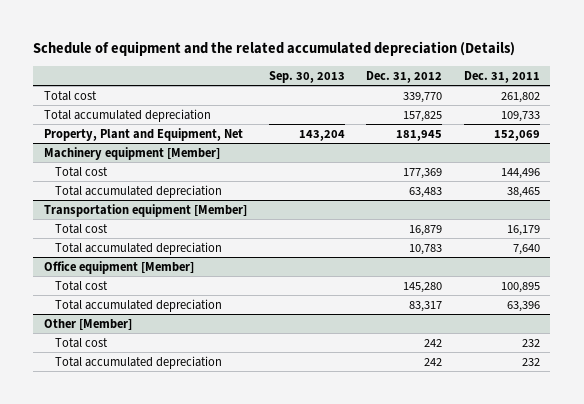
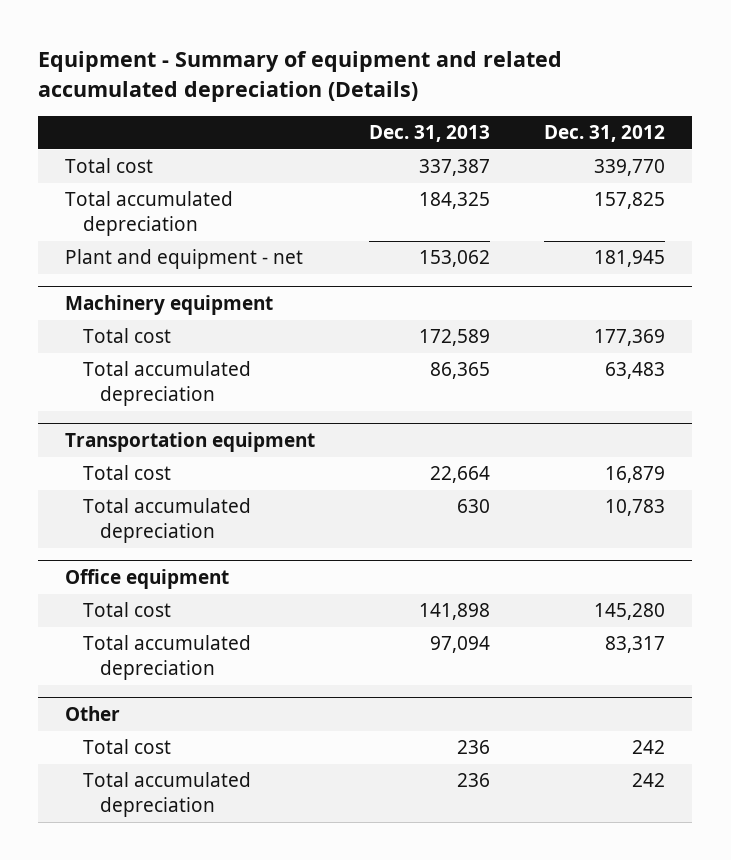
- Schedule of equipment and the related accumulated depreciation (Details)
+ Equipment - Summary of equipment and related accumulated depreciation (Details)
- | Sep. 30, 2013 | Dec. 31, 2012 | Dec. 31, 2011
+ | Dec. 31, 2013 | Dec. 31, 2012
- Property, Plant and Equipment, Net | 143,204 | 181,945 | 152,069
- Machinery equipment [Member]
+ Plant and equipment - net | 153,062 | 181,945
+ Machinery equipment
- Transportation equipment [Member]
+ Transportation equipment
- Office equipment [Member]
+ Office equipment
- Other [Member]
+ Other

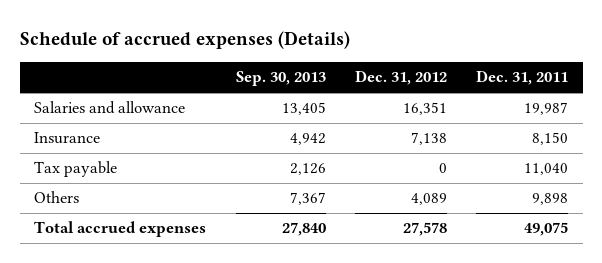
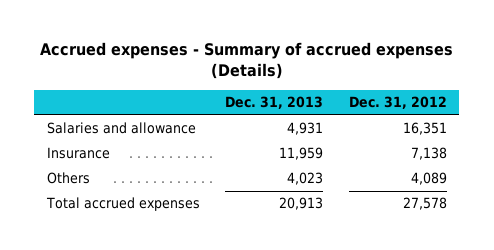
- Schedule of accrued expenses (Details)
+ Accrued expenses - Summary of accrued expenses (Details)
- | Sep. 30, 2013 | Dec. 31, 2012 | Dec. 31, 2011
+ | Dec. 31, 2013 | Dec. 31, 2012
- Tax payable | 2,126 | 0 | 11,040

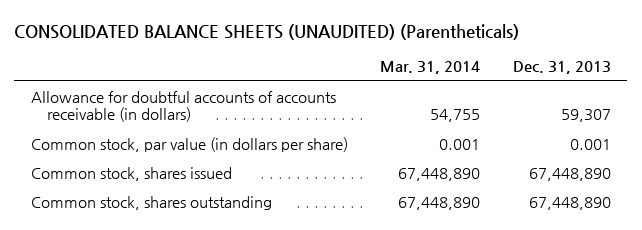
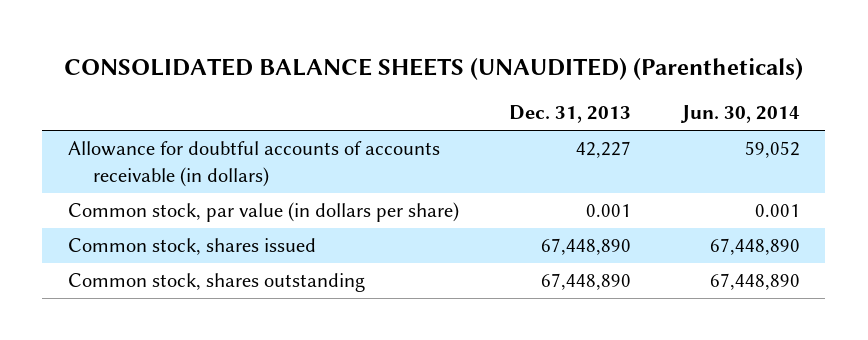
- | Mar. 31, 2014 | Dec. 31, 2013
+ | Dec. 31, 2013 | Jun. 30, 2014
- Allowance for doubtful accounts of accounts receivable (in dollars) | 54,755 | 59,307
+ Allowance for doubtful accounts of accounts receivable (in dollars) | 42,227 | 59,052

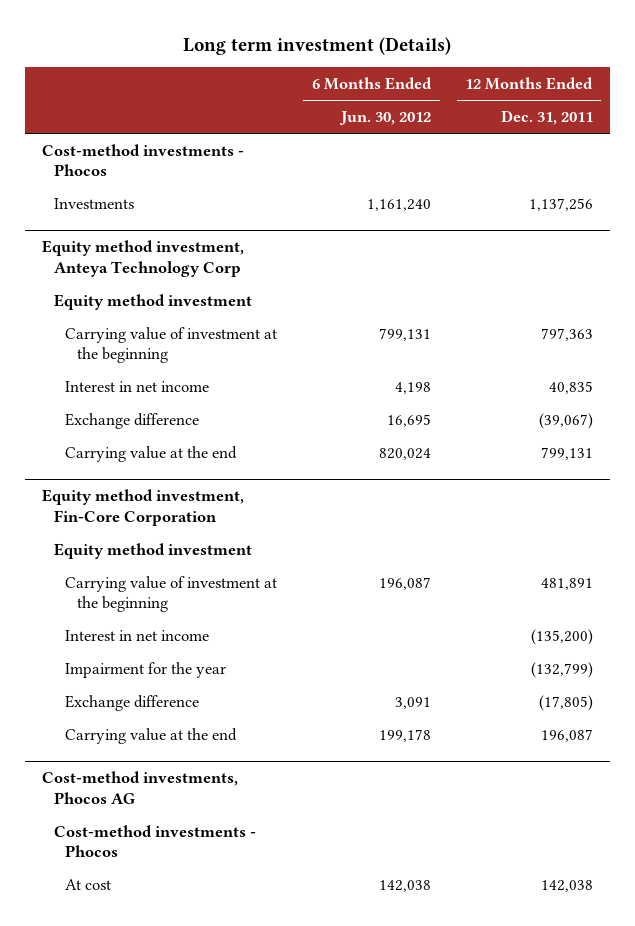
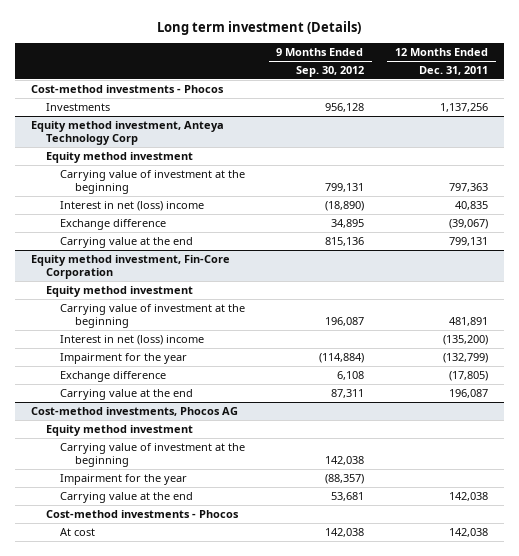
- | 6 Months Ended Jun. 30, 2012 | 12 Months Ended Dec. 31, 2011
+ | 9 Months Ended Sep. 30, 2012 | 12 Months Ended Dec. 31, 2011
@ Equity method investment, Anteya Technology Corp
- Interest in net income | 4,198 | 40,835
+ Interest in net (loss) income | (18,890) | 40,835
@ Equity method investment, Fin-Core Corporation
- Interest in net income | | (135,200)
+ Interest in net (loss) income | | (135,200)
@ Cost-method investments, Phocos AG
+ Equity method investment
+ Carrying value of investment at the beginning | 142,038 |
+ Impairment for the year | (88,357) |
+ Carrying value at the end | 53,681 | 142,038

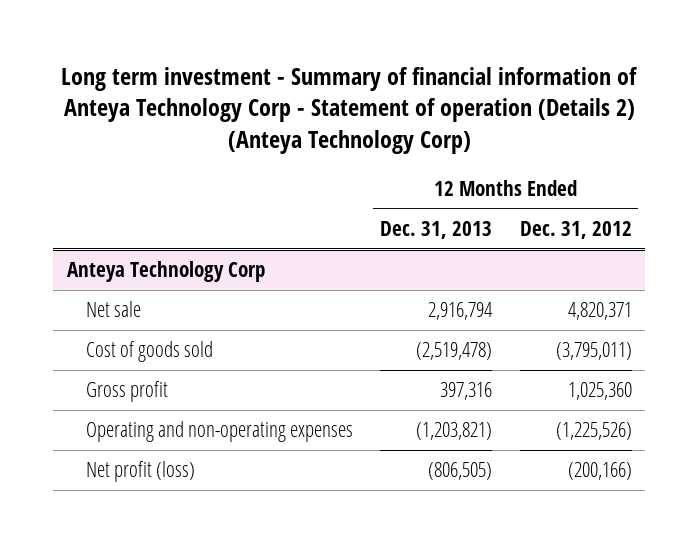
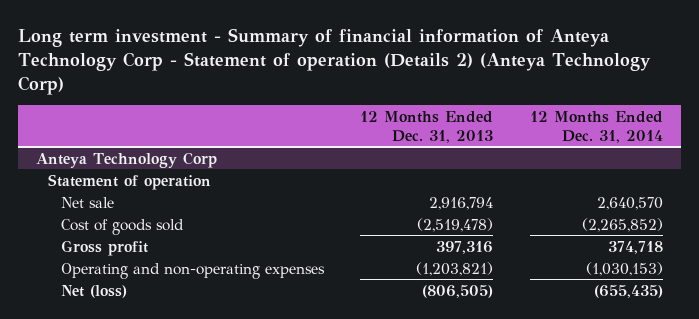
- | 12 Months Ended Dec. 31, 2013 | 12 Months Ended Dec. 31, 2012
+ | 12 Months Ended Dec. 31, 2013 | 12 Months Ended Dec. 31, 2014
@ Anteya Technology Corp
+ Statement of operation
- Net profit (loss) | (806,505) | (200,166)
+ Net (loss) | (806,505) | (655,435)

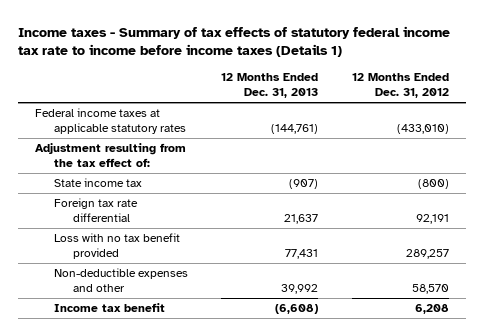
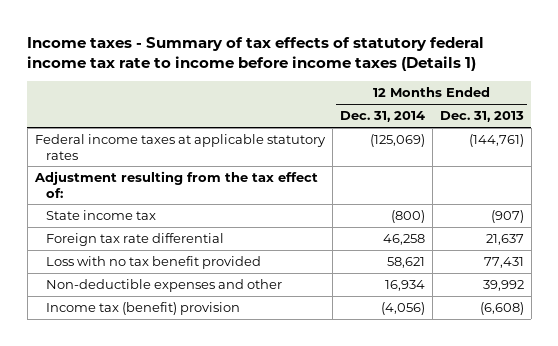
- | 12 Months Ended Dec. 31, 2013 | 12 Months Ended Dec. 31, 2012
+ | 12 Months Ended Dec. 31, 2014 | 12 Months Ended Dec. 31, 2013
- Income tax benefit | (6,608) | 6,208
+ Income tax (benefit) provision | (4,056) | (6,608)

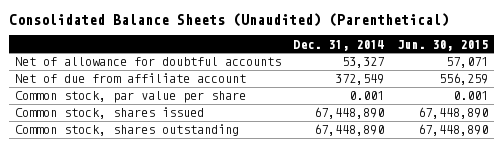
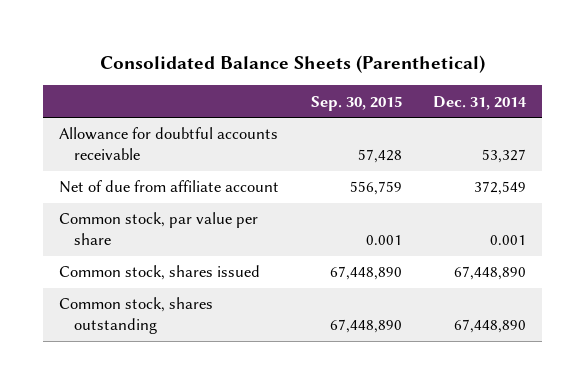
- Consolidated Balance Sheets (Unaudited) (Parenthetical)
+ Consolidated Balance Sheets (Parenthetical)
- | Dec. 31, 2014 | Jun. 30, 2015
+ | Sep. 30, 2015 | Dec. 31, 2014
- Net of allowance for doubtful accounts | 53,327 | 57,071
+ Allowance for doubtful accounts receivable | 57,428 | 53,327

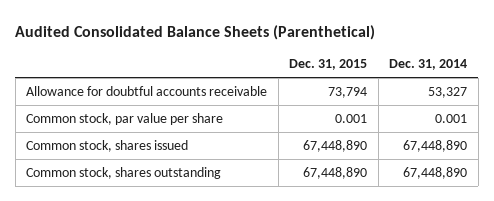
- Consolidated Balance Sheets (Parenthetical)
+ Audited Consolidated Balance Sheets (Parenthetical)
- | Sep. 30, 2015 | Dec. 31, 2014
+ | Dec. 31, 2015 | Dec. 31, 2014
- Net of due from affiliate account | 556,759 | 372,549

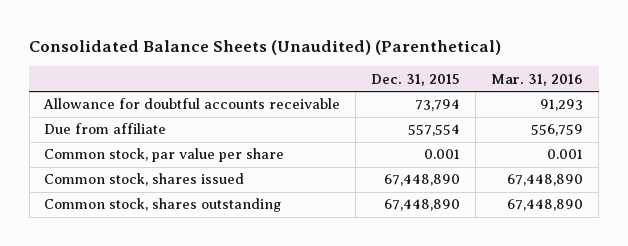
- Audited Consolidated Balance Sheets (Parenthetical)
+ Consolidated Balance Sheets (Unaudited) (Parenthetical)
- | Dec. 31, 2015 | Dec. 31, 2014
+ | Dec. 31, 2015 | Mar. 31, 2016
+ Due from affiliate | 557,554 | 556,759

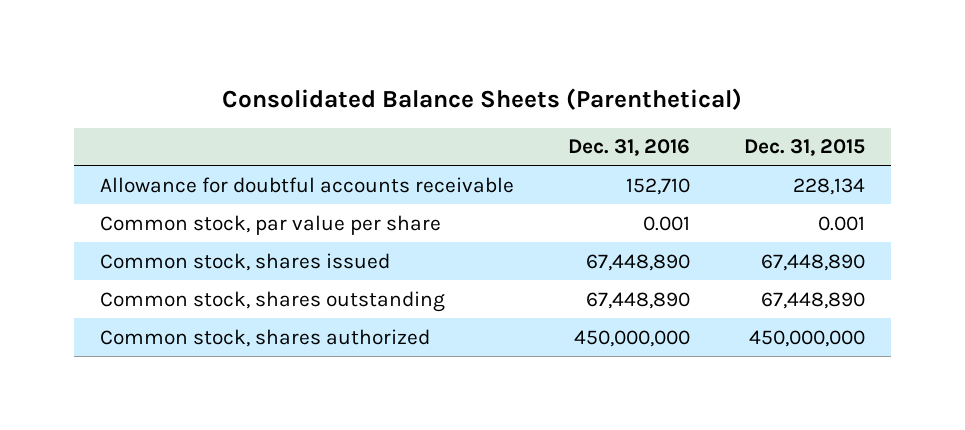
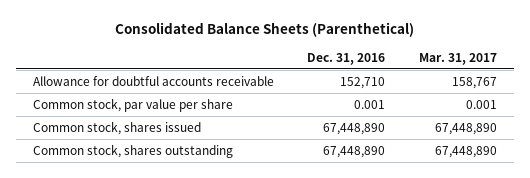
- | Dec. 31, 2016 | Dec. 31, 2015
+ | Dec. 31, 2016 | Mar. 31, 2017
- Common stock, shares authorized | 450,000,000 | 450,000,000

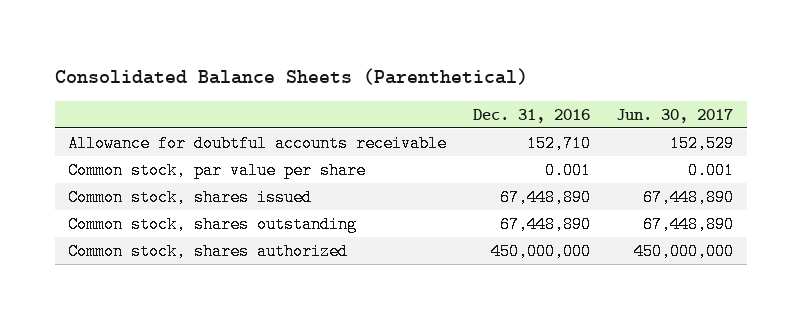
- | Dec. 31, 2016 | Mar. 31, 2017
+ | Dec. 31, 2016 | Jun. 30, 2017
+ Common stock, shares authorized | 450,000,000 | 450,000,000

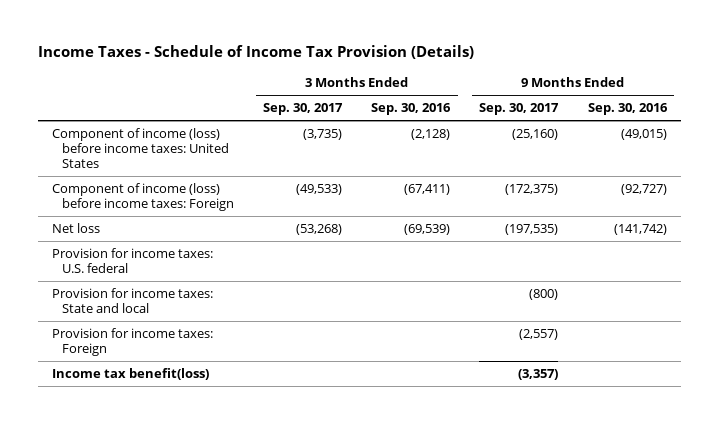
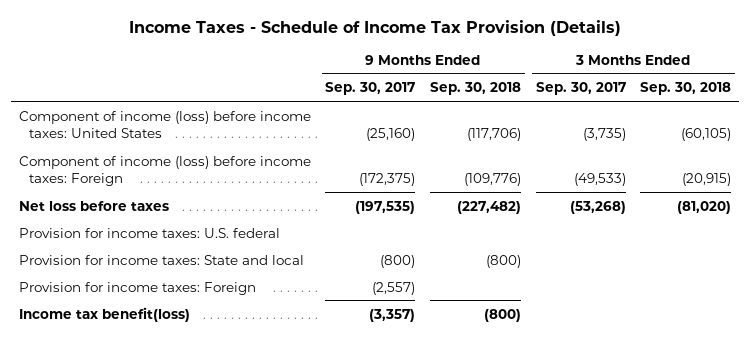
- | 3 Months Ended Sep. 30, 2017 | 3 Months Ended Sep. 30, 2016 | 9 Months Ended Sep. 30, 2017 | 9 Months Ended Sep. 30, 2016
+ | 9 Months Ended Sep. 30, 2017 | 9 Months Ended Sep. 30, 2018 | 3 Months Ended Sep. 30, 2017 | 3 Months Ended Sep. 30, 2018
- Net loss | (53,268) | (69,539) | (197,535) | (141,742)
+ Net loss before taxes | (197,535) | (227,482) | (53,268) | (81,020)

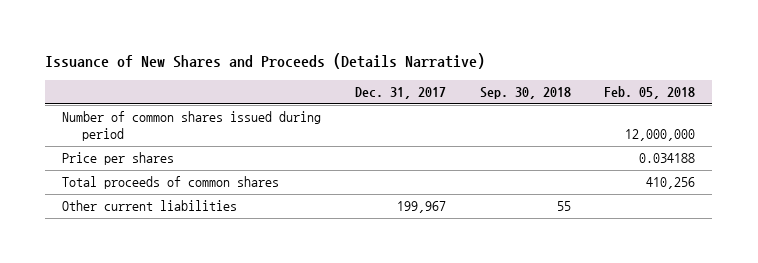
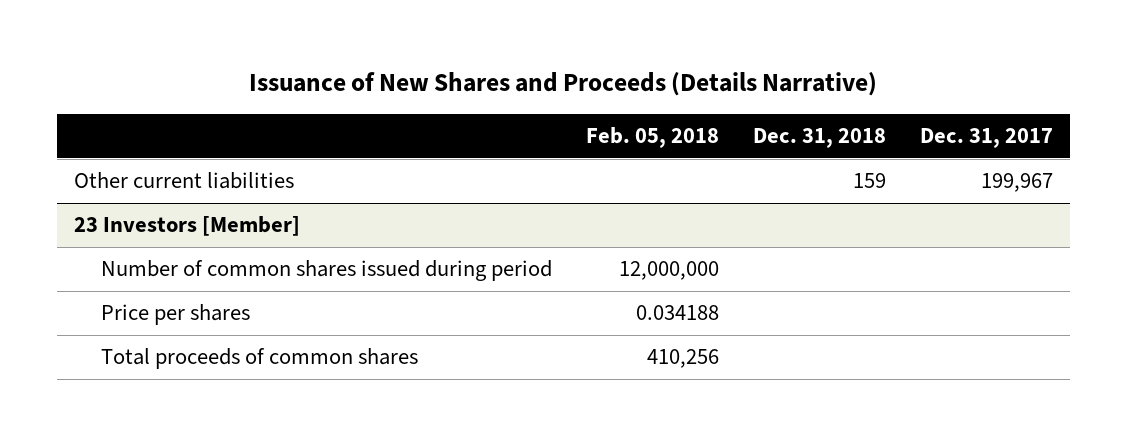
- | Dec. 31, 2017 | Sep. 30, 2018 | Feb. 05, 2018
+ | Feb. 05, 2018 | Dec. 31, 2018 | Dec. 31, 2017
moved up: Other current liabilities | | 159 | 199,967
+ 23 Investors [Member]

